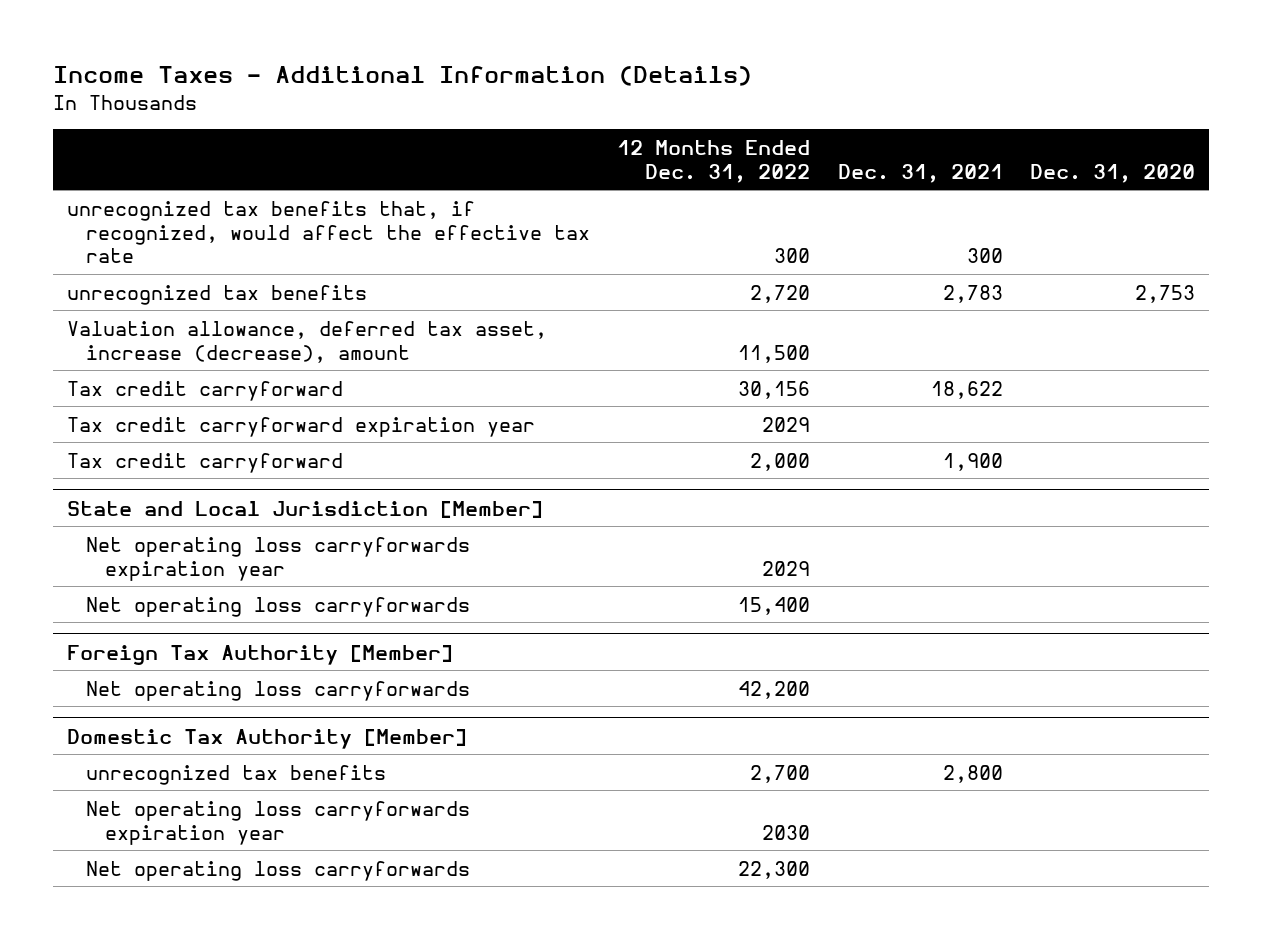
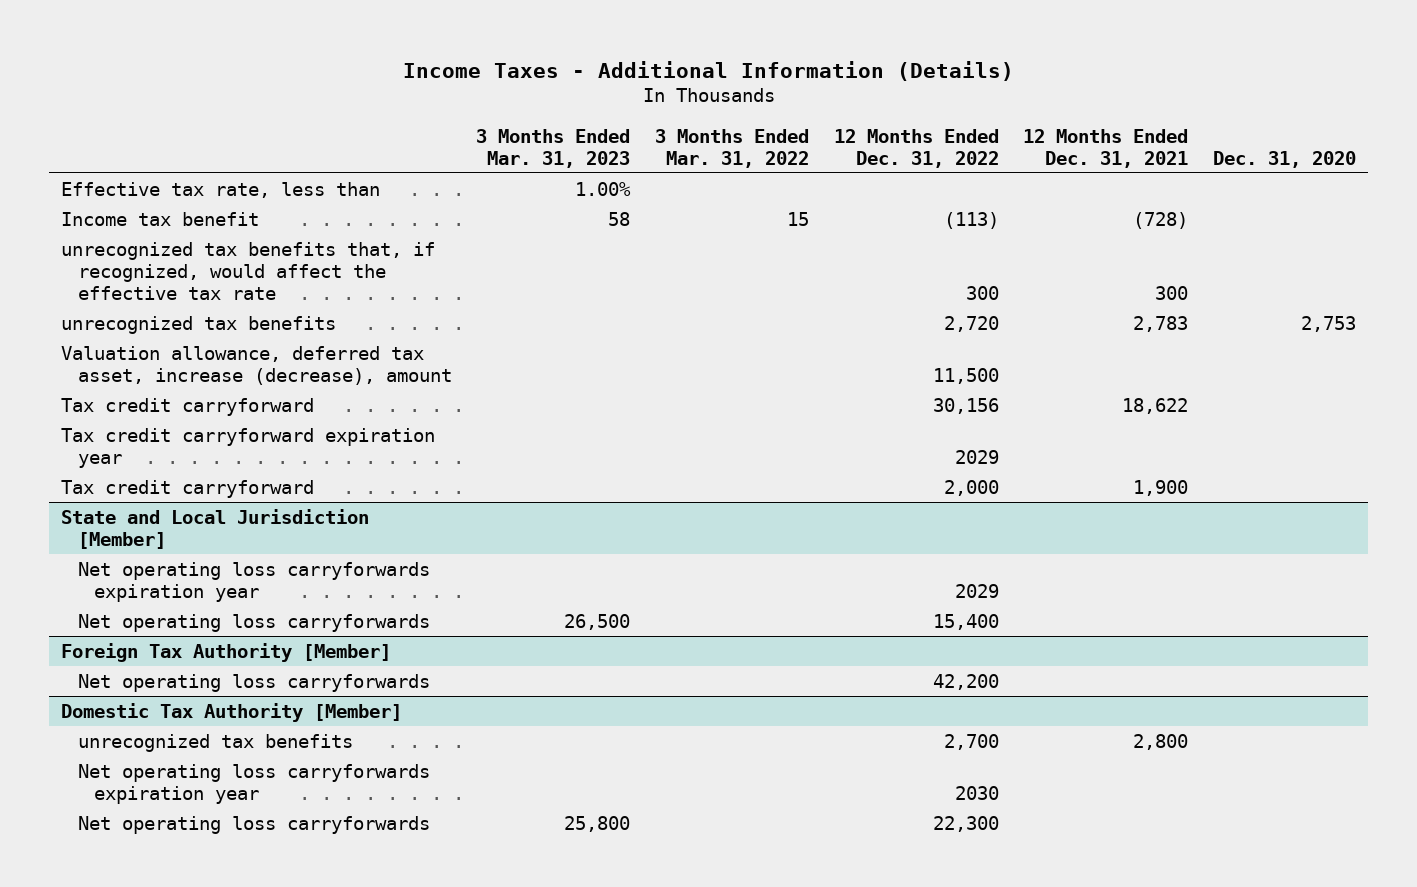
- | 12 Months Ended Dec. 31, 2022 | Dec. 31, 2021 | Dec. 31, 2020
+ | 3 Months Ended Mar. 31, 2023 | 3 Months Ended Mar. 31, 2022 | 12 Months Ended Dec. 31, 2022 | 12 Months Ended Dec. 31, 2021 | Dec. 31, 2020
+ Effective tax rate, less than | 1.00% | | | |
+ Income tax benefit | 58 | 15 | (113) | (728) |

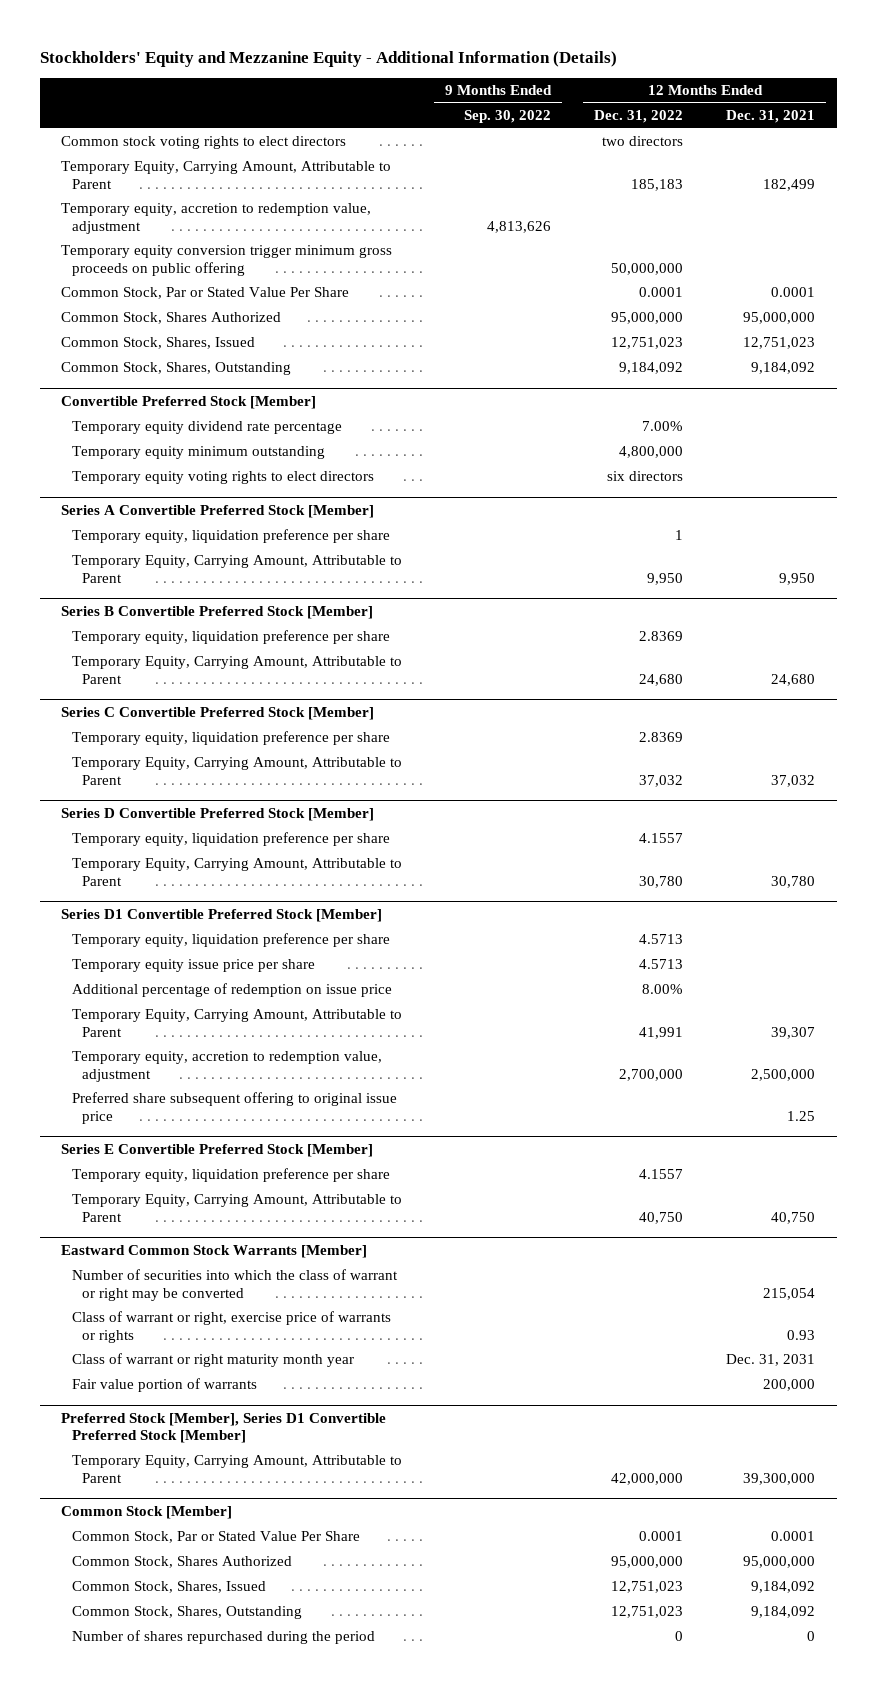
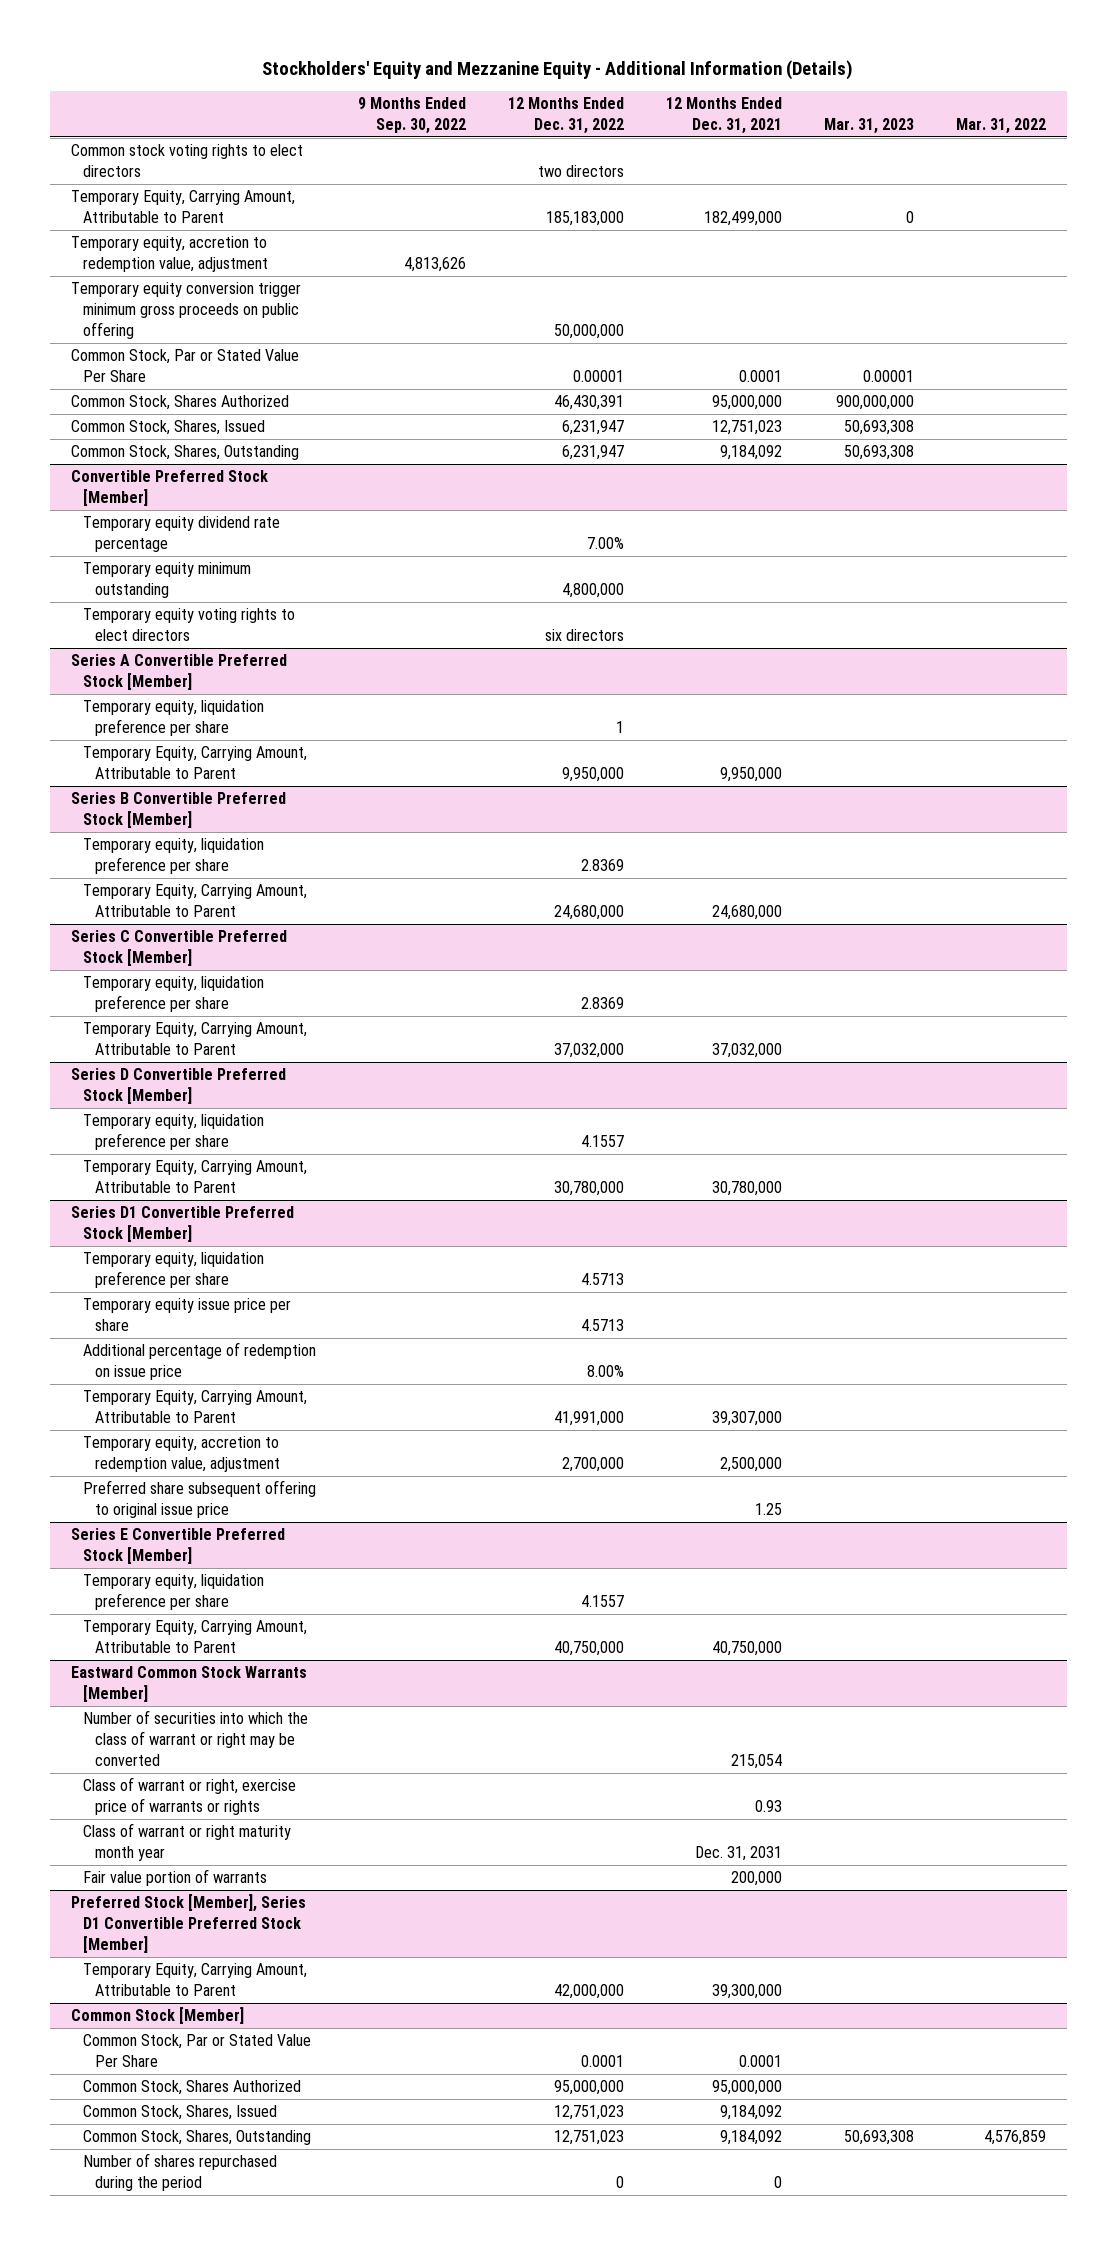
- | 9 Months Ended Sep. 30, 2022 | 12 Months Ended Dec. 31, 2022 | 12 Months Ended Dec. 31, 2021
+ | 9 Months Ended Sep. 30, 2022 | 12 Months Ended Dec. 31, 2022 | 12 Months Ended Dec. 31, 2021 | Mar. 31, 2023 | Mar. 31, 2022
- Temporary Equity, Carrying Amount, Attributable to Parent | | 185,183 | 182,499
+ Temporary Equity, Carrying Amount, Attributable to Parent | | 185,183,000 | 182,499,000 | 0 |
- Common Stock, Par or Stated Value Per Share | | 0.0001 | 0.0001
- Common Stock, Shares Authorized | | 95,000,000 | 95,000,000
- Common Stock, Shares, Issued | | 12,751,023 | 12,751,023
- Common Stock, Shares, Outstanding | | 9,184,092 | 9,184,092
+ Common Stock, Par or Stated Value Per Share | | 0.00001 | 0.0001 | 0.00001 |
+ Common Stock, Shares Authorized | | 46,430,391 | 95,000,000 | 900,000,000 |
+ Common Stock, Shares, Issued | | 6,231,947 | 12,751,023 | 50,693,308 |
+ Common Stock, Shares, Outstanding | | 6,231,947 | 9,184,092 | 50,693,308 |
@ Series A Convertible Preferred Stock [Member]
- Temporary Equity, Carrying Amount, Attributable to Parent | | 9,950 | 9,950
+ Temporary Equity, Carrying Amount, Attributable to Parent | | 9,950,000 | 9,950,000 | |
@ Series B Convertible Preferred Stock [Member]
- Temporary Equity, Carrying Amount, Attributable to Parent | | 24,680 | 24,680
+ Temporary Equity, Carrying Amount, Attributable to Parent | | 24,680,000 | 24,680,000 | |
@ Series C Convertible Preferred Stock [Member]
- Temporary Equity, Carrying Amount, Attributable to Parent | | 37,032 | 37,032
+ Temporary Equity, Carrying Amount, Attributable to Parent | | 37,032,000 | 37,032,000 | |
@ Series D Convertible Preferred Stock [Member]
- Temporary Equity, Carrying Amount, Attributable to Parent | | 30,780 | 30,780
+ Temporary Equity, Carrying Amount, Attributable to Parent | | 30,780,000 | 30,780,000 | |
@ Series D1 Convertible Preferred Stock [Member]
- Temporary Equity, Carrying Amount, Attributable to Parent | | 41,991 | 39,307
+ Temporary Equity, Carrying Amount, Attributable to Parent | | 41,991,000 | 39,307,000 | |
@ Series E Convertible Preferred Stock [Member]
- Temporary Equity, Carrying Amount, Attributable to Parent | | 40,750 | 40,750
+ Temporary Equity, Carrying Amount, Attributable to Parent | | 40,750,000 | 40,750,000 | |

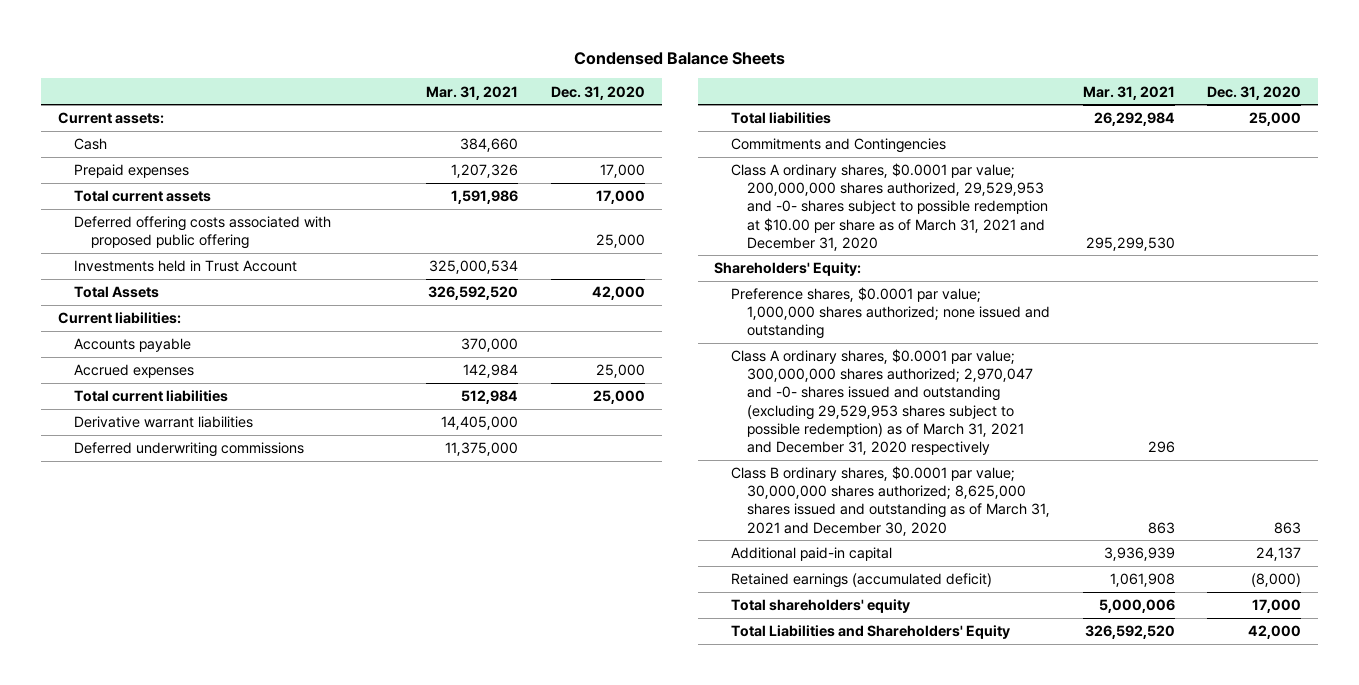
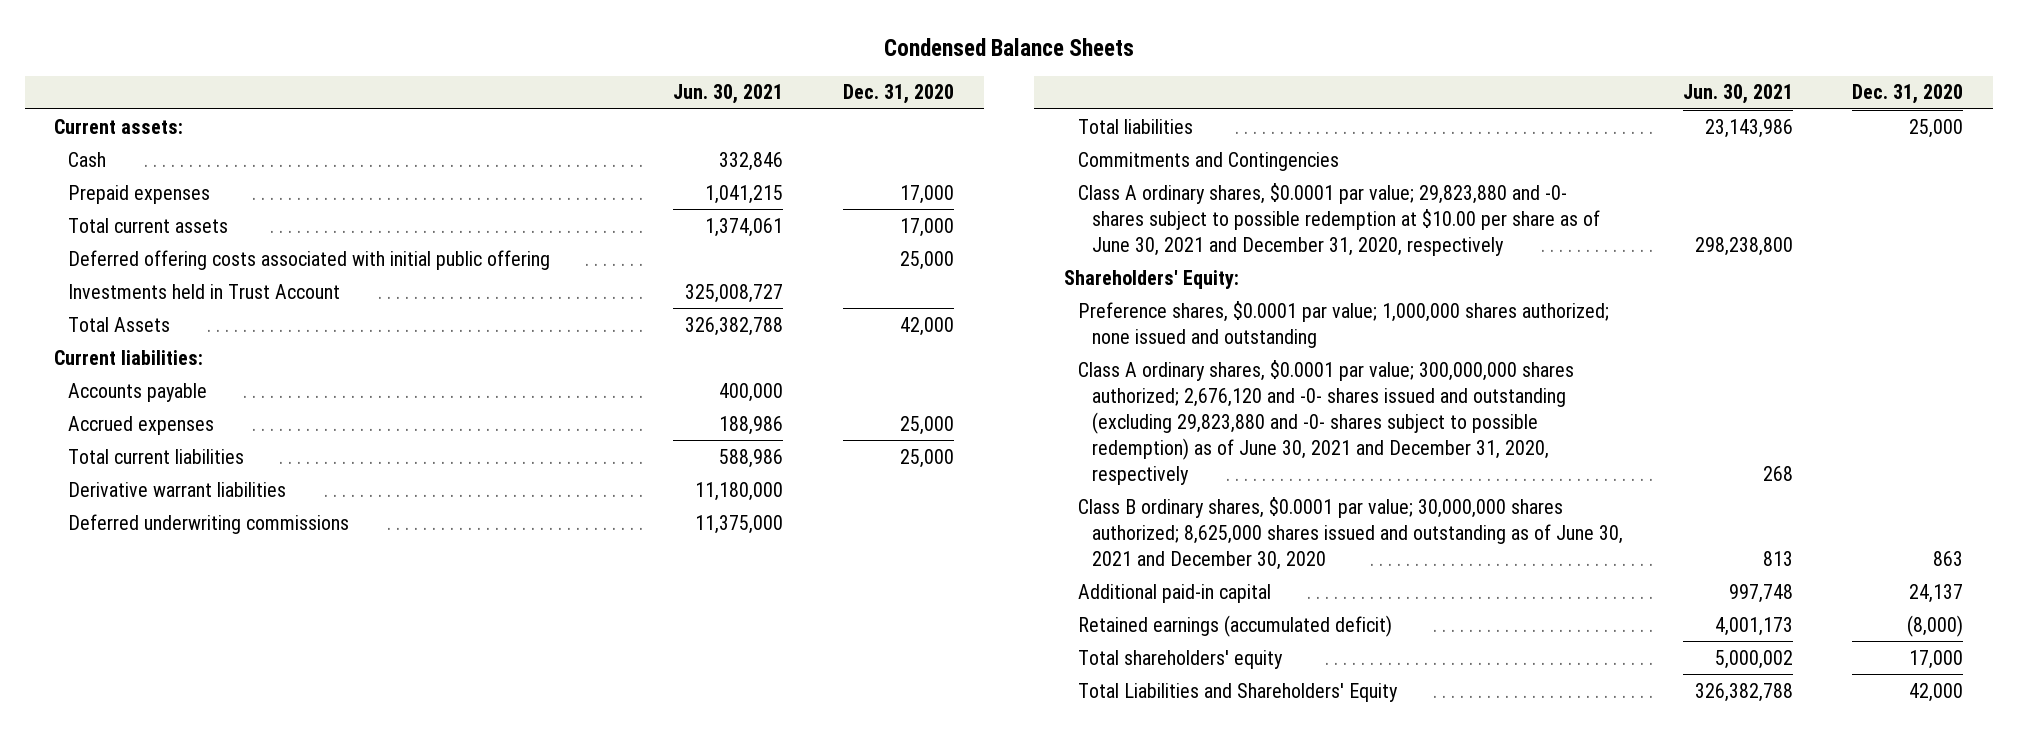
- | Mar. 31, 2021 | Dec. 31, 2020
+ | Jun. 30, 2021 | Dec. 31, 2020
- Deferred offering costs associated with proposed public offering | | 25,000
+ Deferred offering costs associated with initial public offering | | 25,000
- Class A ordinary shares, $0.0001 par value; 200,000,000 shares authorized, 29,529,953 and -0- shares subject to possible redemption at $10.00 per share as of March 31, 2021 and December 31, 2020 | 295,299,530 |
+ Class A ordinary shares, $0.0001 par value; 29,823,880 and -0- shares subject to possible redemption at $10.00 per share as of June 30, 2021 and December 31, 2020, respectively | 298,238,800 |
- Class A ordinary shares, $0.0001 par value; 300,000,000 shares authorized; 2,970,047 and -0- shares issued and outstanding (excluding 29,529,953 shares subject to possible redemption) as of March 31, 2021 and December 31, 2020 respectively | 296 |
- Class B ordinary shares, $0.0001 par value; 30,000,000 shares authorized; 8,625,000 shares issued and outstanding as of March 31, 2021 and December 30, 2020 | 863 | 863
+ Class A ordinary shares, $0.0001 par value; 300,000,000 shares authorized; 2,676,120 and -0- shares issued and outstanding (excluding 29,823,880 and -0- shares subject to possible redemption) as of June 30, 2021 and December 31, 2020, respectively | 268 |
+ Class B ordinary shares, $0.0001 par value; 30,000,000 shares authorized; 8,625,000 shares issued and outstanding as of June 30, 2021 and December 30, 2020 | 813 | 863

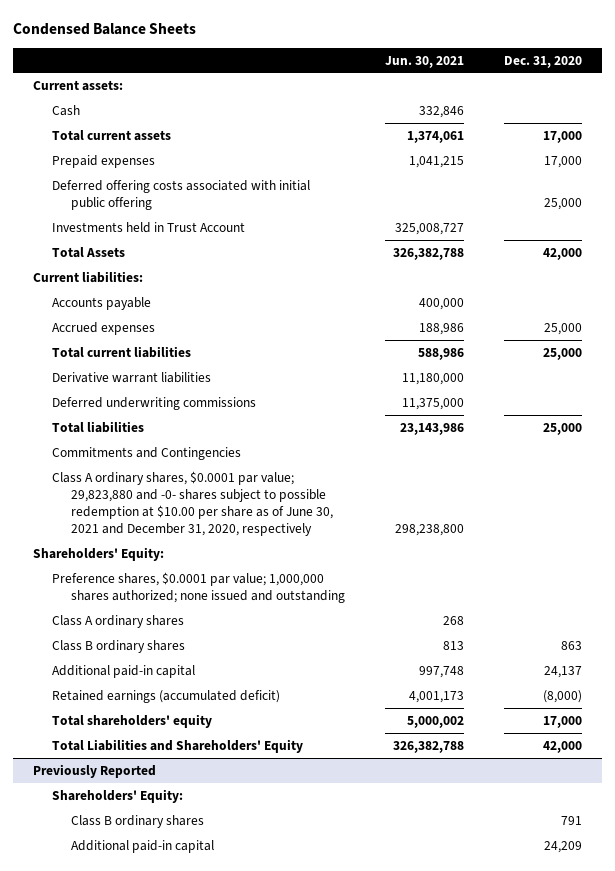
moved down: Prepaid expenses | 1,041,215 | 17,000
- Preference shares, $0.0001 par value; 1,000,000 shares authorized; none issued and outstanding
- Class A ordinary shares, $0.0001 par value; 300,000,000 shares authorized; 2,676,120 and -0- shares issued and outstanding (excluding 29,823,880 and -0- shares subject to possible redemption) as of June 30, 2021 and December 31, 2020, respectively | 268 |
- Class B ordinary shares, $0.0001 par value; 30,000,000 shares authorized; 8,625,000 shares issued and outstanding as of June 30, 2021 and December 30, 2020 | 813 | 863
+ Preference shares, $0.0001 par value; 1,000,000 shares authorized; none issued and outstanding
+ Class A ordinary shares | 268 |
+ Class B ordinary shares | 813 | 863
+ Previously Reported
+ Shareholders' Equity:
+ Class B ordinary shares | | 791
+ Additional paid-in capital | | 24,209

